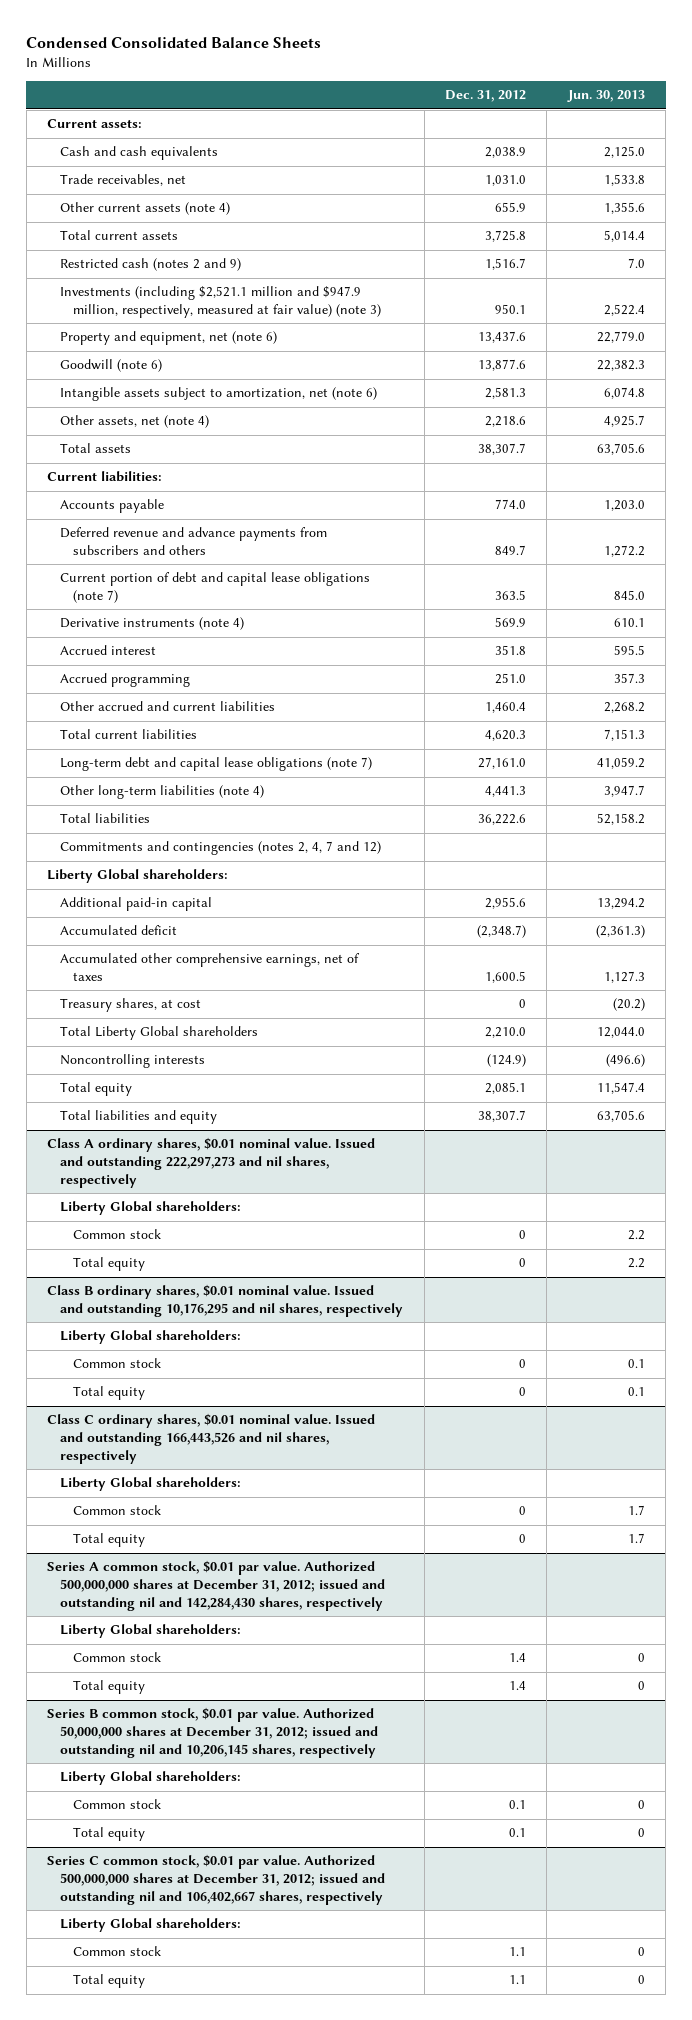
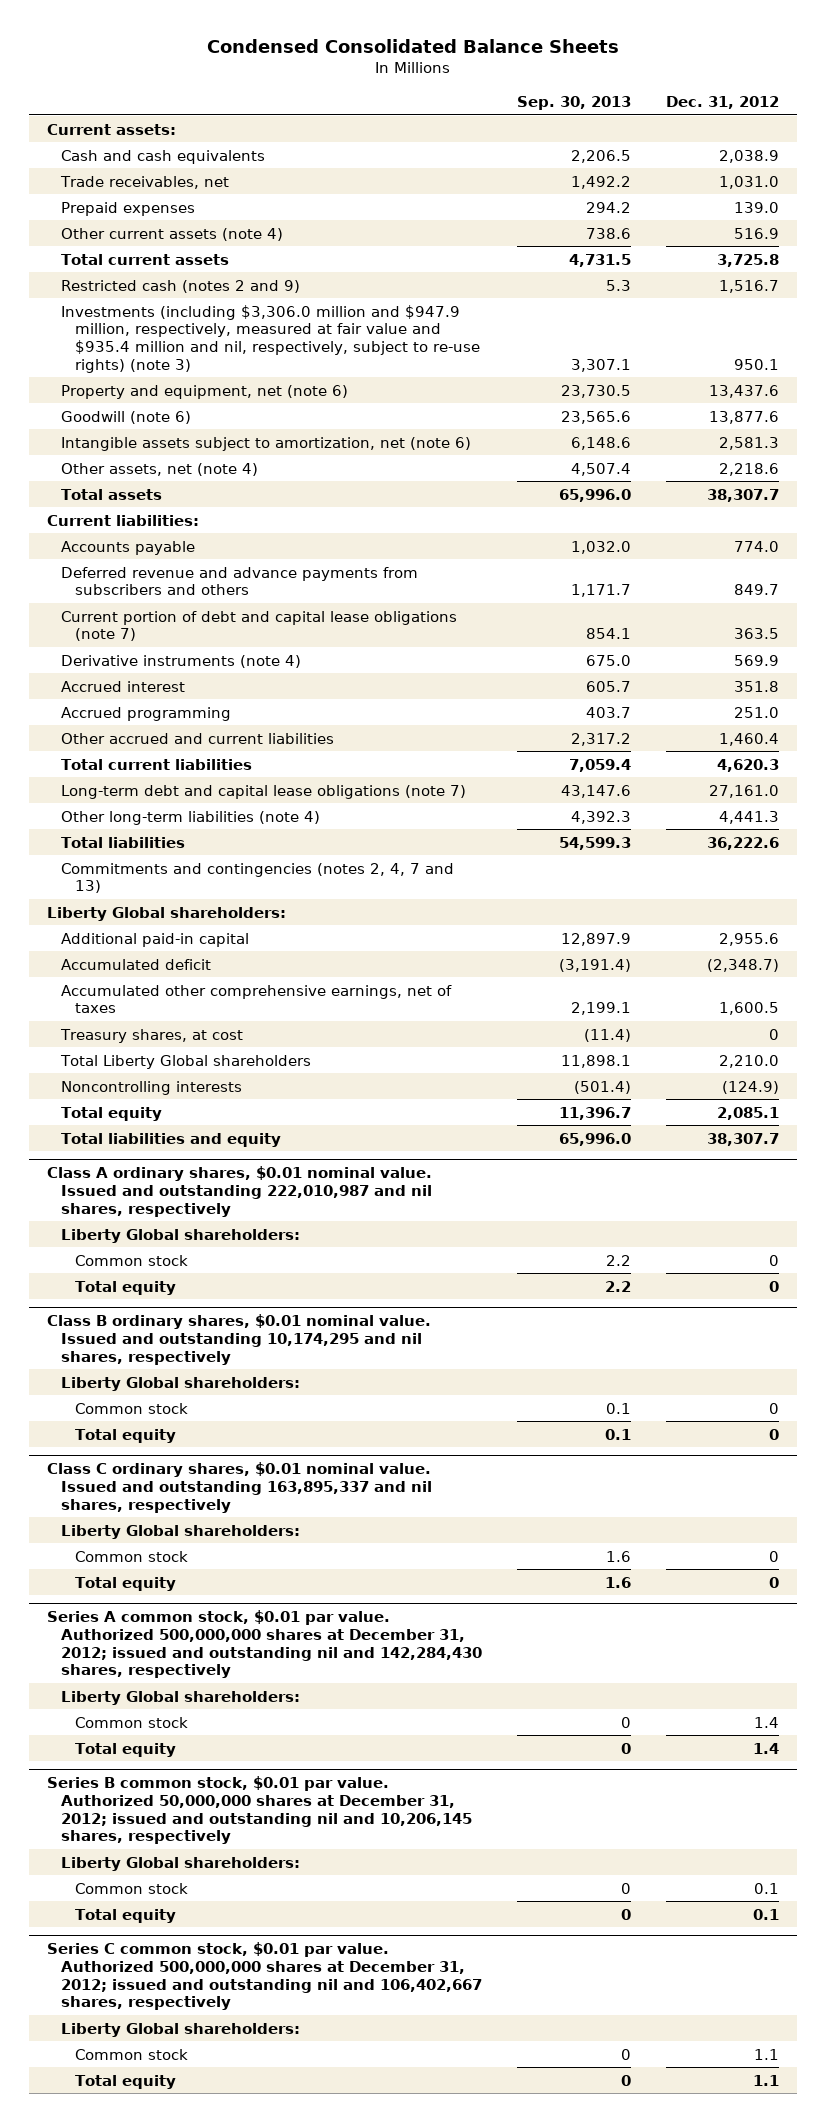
- | Dec. 31, 2012 | Jun. 30, 2013
+ | Sep. 30, 2013 | Dec. 31, 2012
- Other current assets (note 4) | 655.9 | 1,355.6
+ Prepaid expenses | 294.2 | 139.0
+ Other current assets (note 4) | 738.6 | 516.9
- Investments (including $2,521.1 million and $947.9 million, respectively, measured at fair value) (note 3) | 950.1 | 2,522.4
+ Investments (including $3,306.0 million and $947.9 million, respectively, measured at fair value and $935.4 million and nil, respectively, subject to re-use rights) (note 3) | 3,307.1 | 950.1
- Commitments and contingencies (notes 2, 4, 7 and 12)
+ Commitments and contingencies (notes 2, 4, 7 and 13)
- Class A ordinary shares, $0.01 nominal value. Issued and outstanding 222,297,273 and nil shares, respectively
+ Class A ordinary shares, $0.01 nominal value. Issued and outstanding 222,010,987 and nil shares, respectively
- Class B ordinary shares, $0.01 nominal value. Issued and outstanding 10,176,295 and nil shares, respectively
+ Class B ordinary shares, $0.01 nominal value. Issued and outstanding 10,174,295 and nil shares, respectively
- Class C ordinary shares, $0.01 nominal value. Issued and outstanding 166,443,526 and nil shares, respectively
+ Class C ordinary shares, $0.01 nominal value. Issued and outstanding 163,895,337 and nil shares, respectively

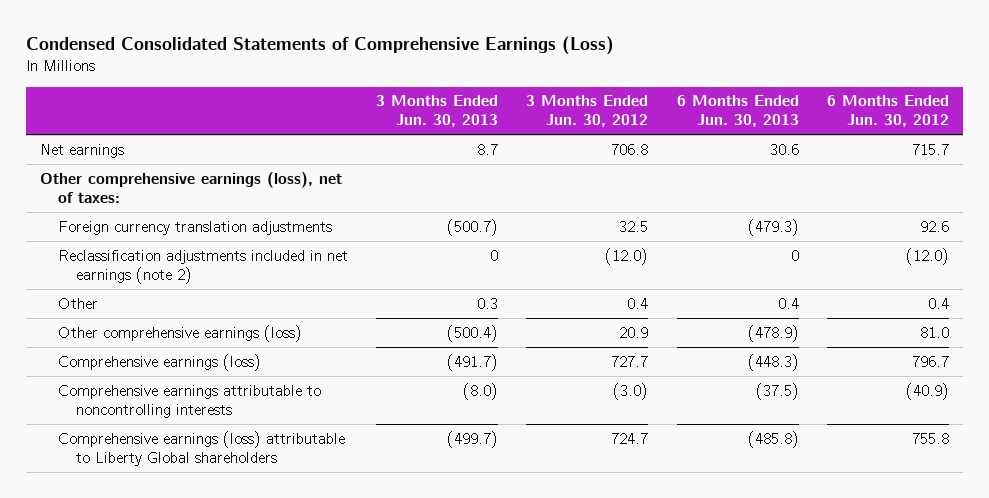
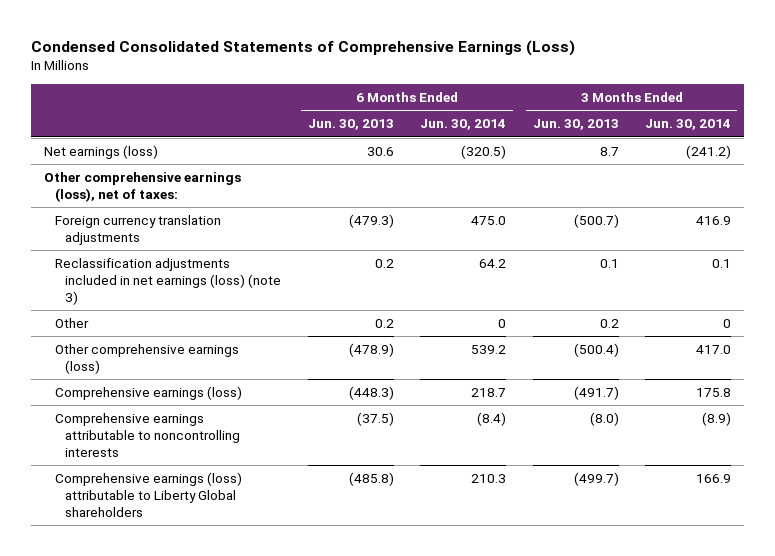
- | 3 Months Ended Jun. 30, 2013 | 3 Months Ended Jun. 30, 2012 | 6 Months Ended Jun. 30, 2013 | 6 Months Ended Jun. 30, 2012
+ | 6 Months Ended Jun. 30, 2013 | 6 Months Ended Jun. 30, 2014 | 3 Months Ended Jun. 30, 2013 | 3 Months Ended Jun. 30, 2014
- Net earnings | 8.7 | 706.8 | 30.6 | 715.7
+ Net earnings (loss) | 30.6 | (320.5) | 8.7 | (241.2)
- Reclassification adjustments included in net earnings (note 2) | 0 | (12.0) | 0 | (12.0)
- Other | 0.3 | 0.4 | 0.4 | 0.4
+ Reclassification adjustments included in net earnings (loss) (note 3) | 0.2 | 64.2 | 0.1 | 0.1
+ Other | 0.2 | 0 | 0.2 | 0

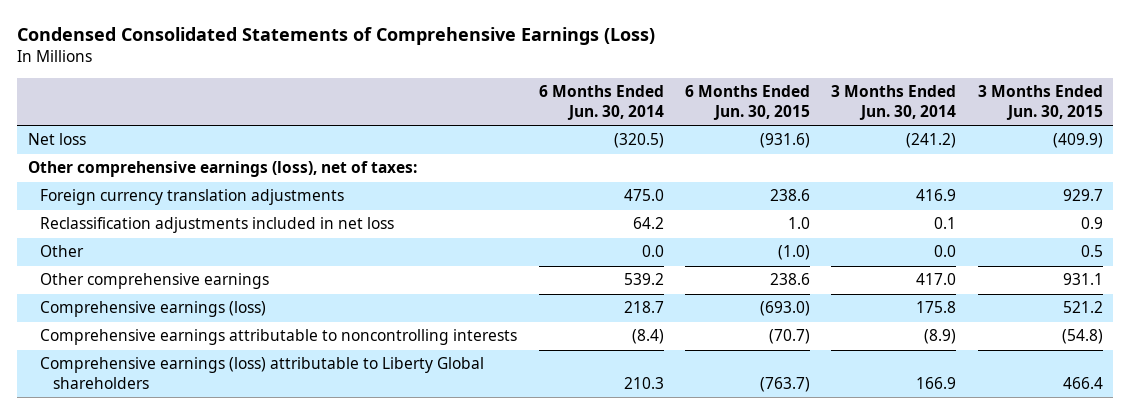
- | 6 Months Ended Jun. 30, 2013 | 6 Months Ended Jun. 30, 2014 | 3 Months Ended Jun. 30, 2013 | 3 Months Ended Jun. 30, 2014
+ | 6 Months Ended Jun. 30, 2014 | 6 Months Ended Jun. 30, 2015 | 3 Months Ended Jun. 30, 2014 | 3 Months Ended Jun. 30, 2015
- Net earnings (loss) | 30.6 | (320.5) | 8.7 | (241.2)
+ Net loss | (320.5) | (931.6) | (241.2) | (409.9)
- Reclassification adjustments included in net earnings (loss) (note 3) | 0.2 | 64.2 | 0.1 | 0.1
- Other | 0.2 | 0 | 0.2 | 0
- Other comprehensive earnings (loss) | (478.9) | 539.2 | (500.4) | 417.0
+ Reclassification adjustments included in net loss | 64.2 | 1.0 | 0.1 | 0.9
+ Other | 0.0 | (1.0) | 0.0 | 0.5
+ Other comprehensive earnings | 539.2 | 238.6 | 417.0 | 931.1

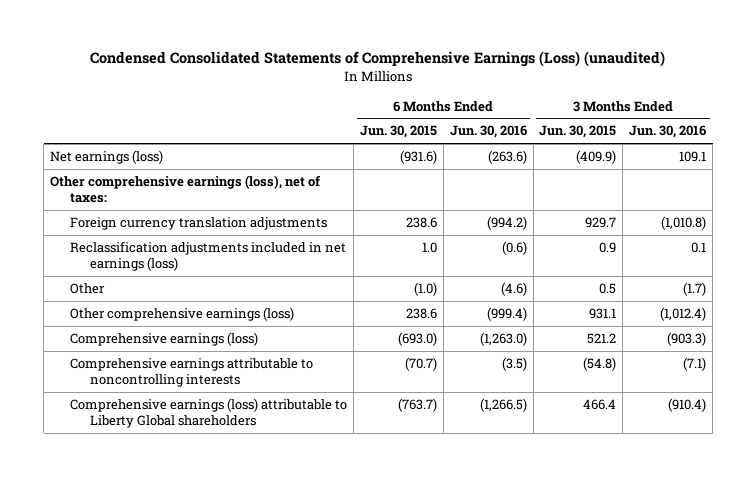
- Condensed Consolidated Statements of Comprehensive Earnings (Loss)
+ Condensed Consolidated Statements of Comprehensive Earnings (Loss) (unaudited)
- | 6 Months Ended Jun. 30, 2014 | 6 Months Ended Jun. 30, 2015 | 3 Months Ended Jun. 30, 2014 | 3 Months Ended Jun. 30, 2015
+ | 6 Months Ended Jun. 30, 2015 | 6 Months Ended Jun. 30, 2016 | 3 Months Ended Jun. 30, 2015 | 3 Months Ended Jun. 30, 2016
- Net loss | (320.5) | (931.6) | (241.2) | (409.9)
+ Net earnings (loss) | (931.6) | (263.6) | (409.9) | 109.1
- Reclassification adjustments included in net loss | 64.2 | 1.0 | 0.1 | 0.9
+ Reclassification adjustments included in net earnings (loss) | 1.0 | (0.6) | 0.9 | 0.1
- Other comprehensive earnings | 539.2 | 238.6 | 417.0 | 931.1
+ Other comprehensive earnings (loss) | 238.6 | (999.4) | 931.1 | (1,012.4)

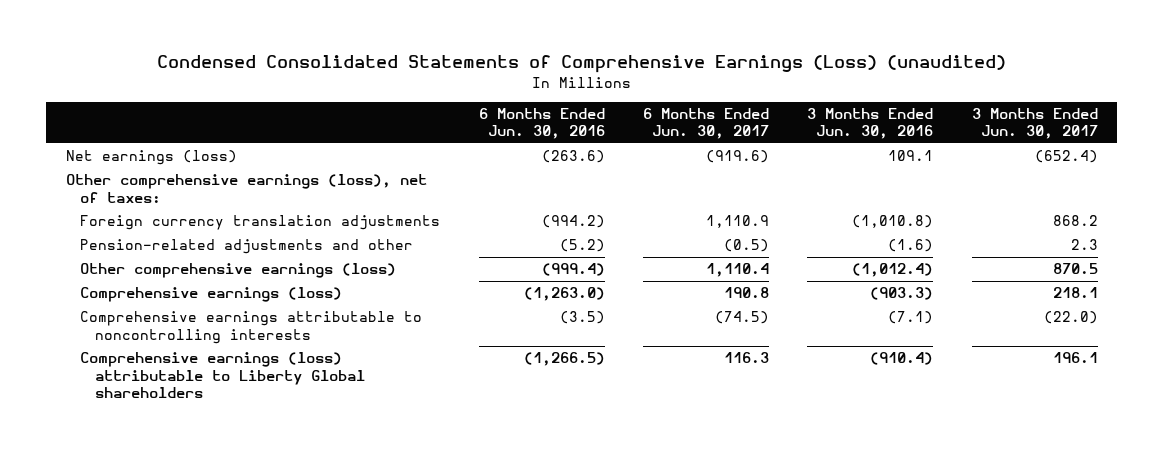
- | 6 Months Ended Jun. 30, 2015 | 6 Months Ended Jun. 30, 2016 | 3 Months Ended Jun. 30, 2015 | 3 Months Ended Jun. 30, 2016
+ | 6 Months Ended Jun. 30, 2016 | 6 Months Ended Jun. 30, 2017 | 3 Months Ended Jun. 30, 2016 | 3 Months Ended Jun. 30, 2017
- Reclassification adjustments included in net earnings (loss) | 1.0 | (0.6) | 0.9 | 0.1
- Other | (1.0) | (4.6) | 0.5 | (1.7)
+ Pension-related adjustments and other | (5.2) | (0.5) | (1.6) | 2.3

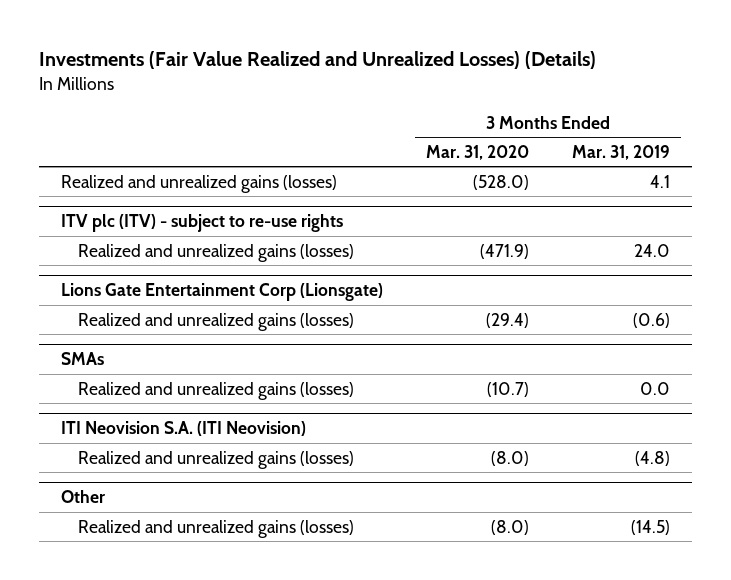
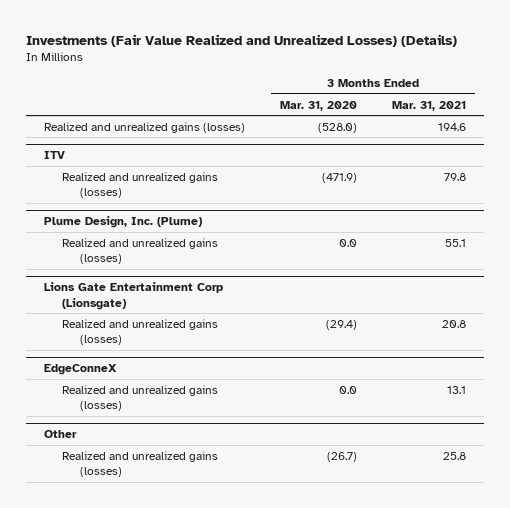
- | 3 Months Ended Mar. 31, 2020 | 3 Months Ended Mar. 31, 2019
+ | 3 Months Ended Mar. 31, 2020 | 3 Months Ended Mar. 31, 2021
- ITV plc (ITV) - subject to re-use rights
+ ITV
+ Plume Design, Inc. (Plume)
+ Realized and unrealized gains (losses) | 0.0 | 55.1
- SMAs
- Realized and unrealized gains (losses) | (10.7) | 0.0
- ITI Neovision S.A. (ITI Neovision)
- Realized and unrealized gains (losses) | (8.0) | (4.8)
+ EdgeConneX
+ Realized and unrealized gains (losses) | 0.0 | 13.1
@ Other
- Realized and unrealized gains (losses) | (8.0) | (14.5)
+ Realized and unrealized gains (losses) | (26.7) | 25.8

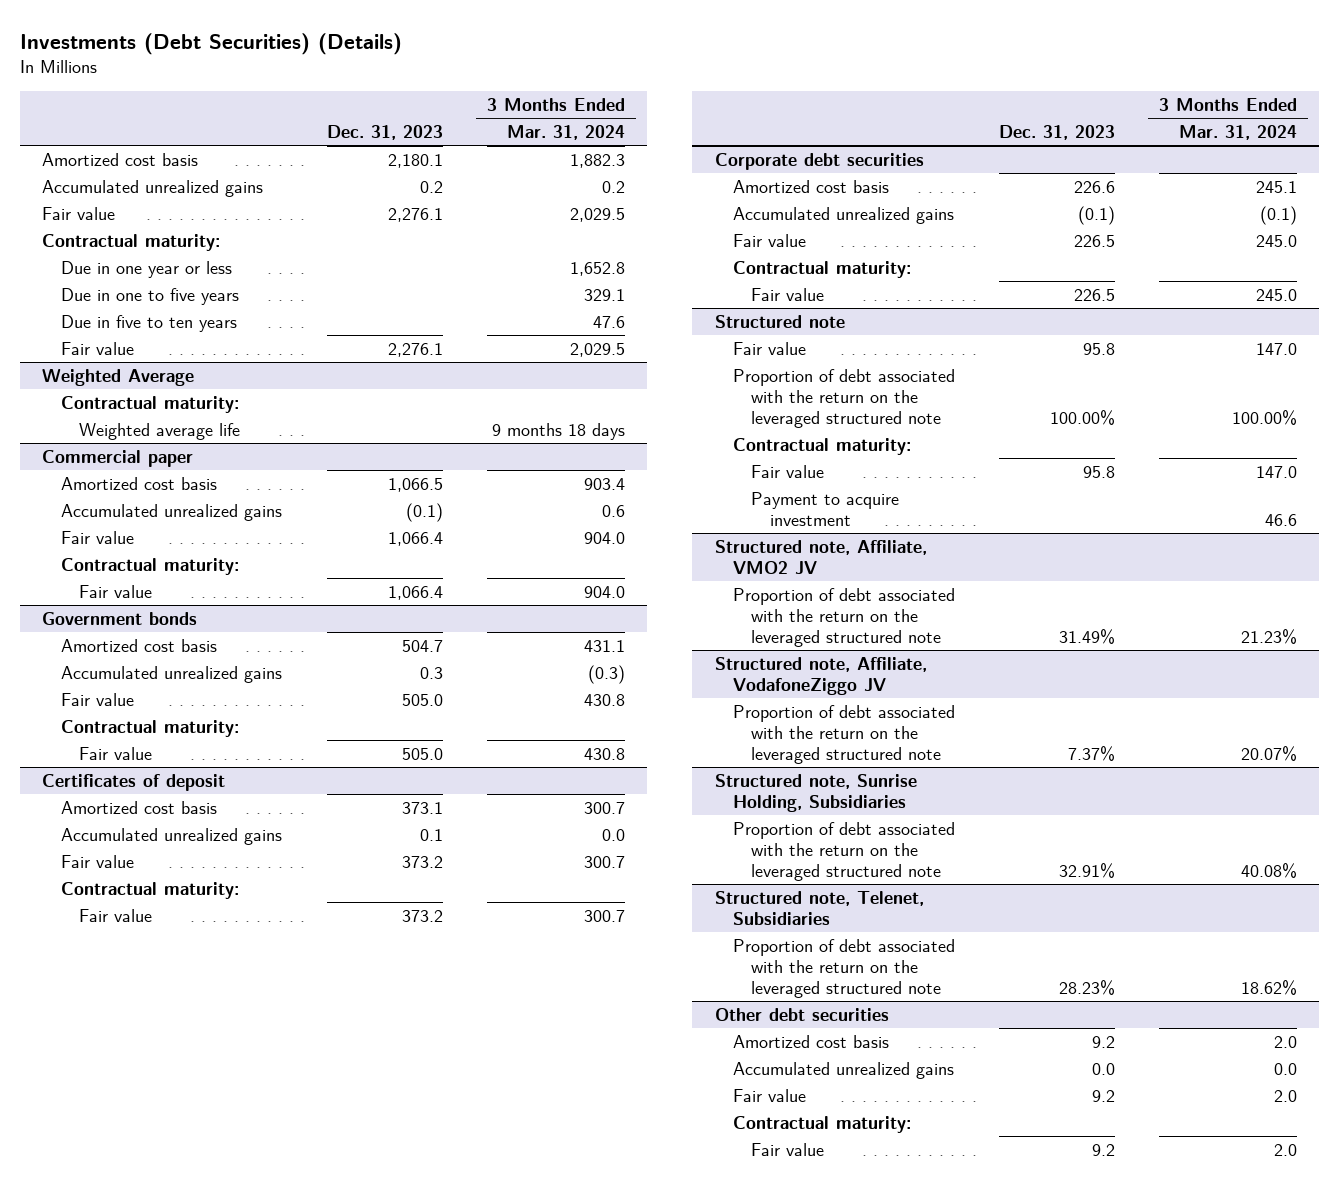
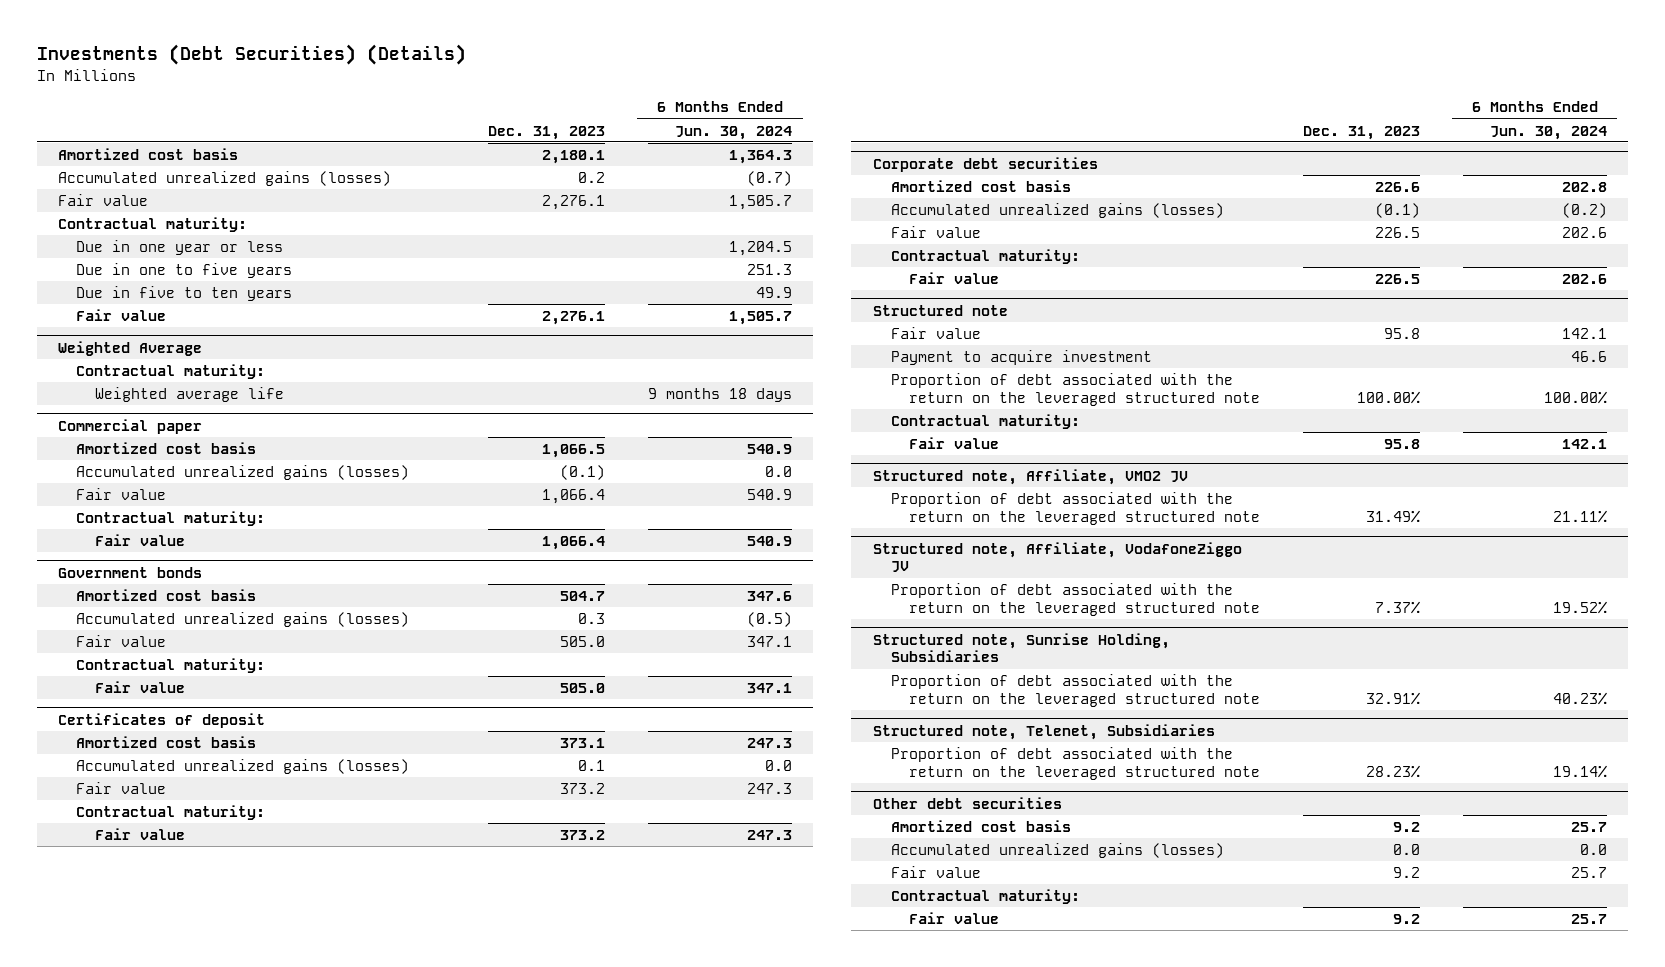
- | Dec. 31, 2023 | 3 Months Ended Mar. 31, 2024
+ | Dec. 31, 2023 | 6 Months Ended Jun. 30, 2024
- Accumulated unrealized gains | 0.2 | 0.2
+ Accumulated unrealized gains (losses) | 0.2 | (0.7)
@ Commercial paper
- Accumulated unrealized gains | (0.1) | 0.6
+ Accumulated unrealized gains (losses) | (0.1) | 0.0
@ Government bonds
- Accumulated unrealized gains | 0.3 | (0.3)
+ Accumulated unrealized gains (losses) | 0.3 | (0.5)
@ Certificates of deposit
- Accumulated unrealized gains | 0.1 | 0.0
+ Accumulated unrealized gains (losses) | 0.1 | 0.0
@ Corporate debt securities
- Accumulated unrealized gains | (0.1) | (0.1)
+ Accumulated unrealized gains (losses) | (0.1) | (0.2)
@ Structured note
moved up: Payment to acquire investment | | 46.6
@ Other debt securities
- Accumulated unrealized gains | 0.0 | 0.0
+ Accumulated unrealized gains (losses) | 0.0 | 0.0

